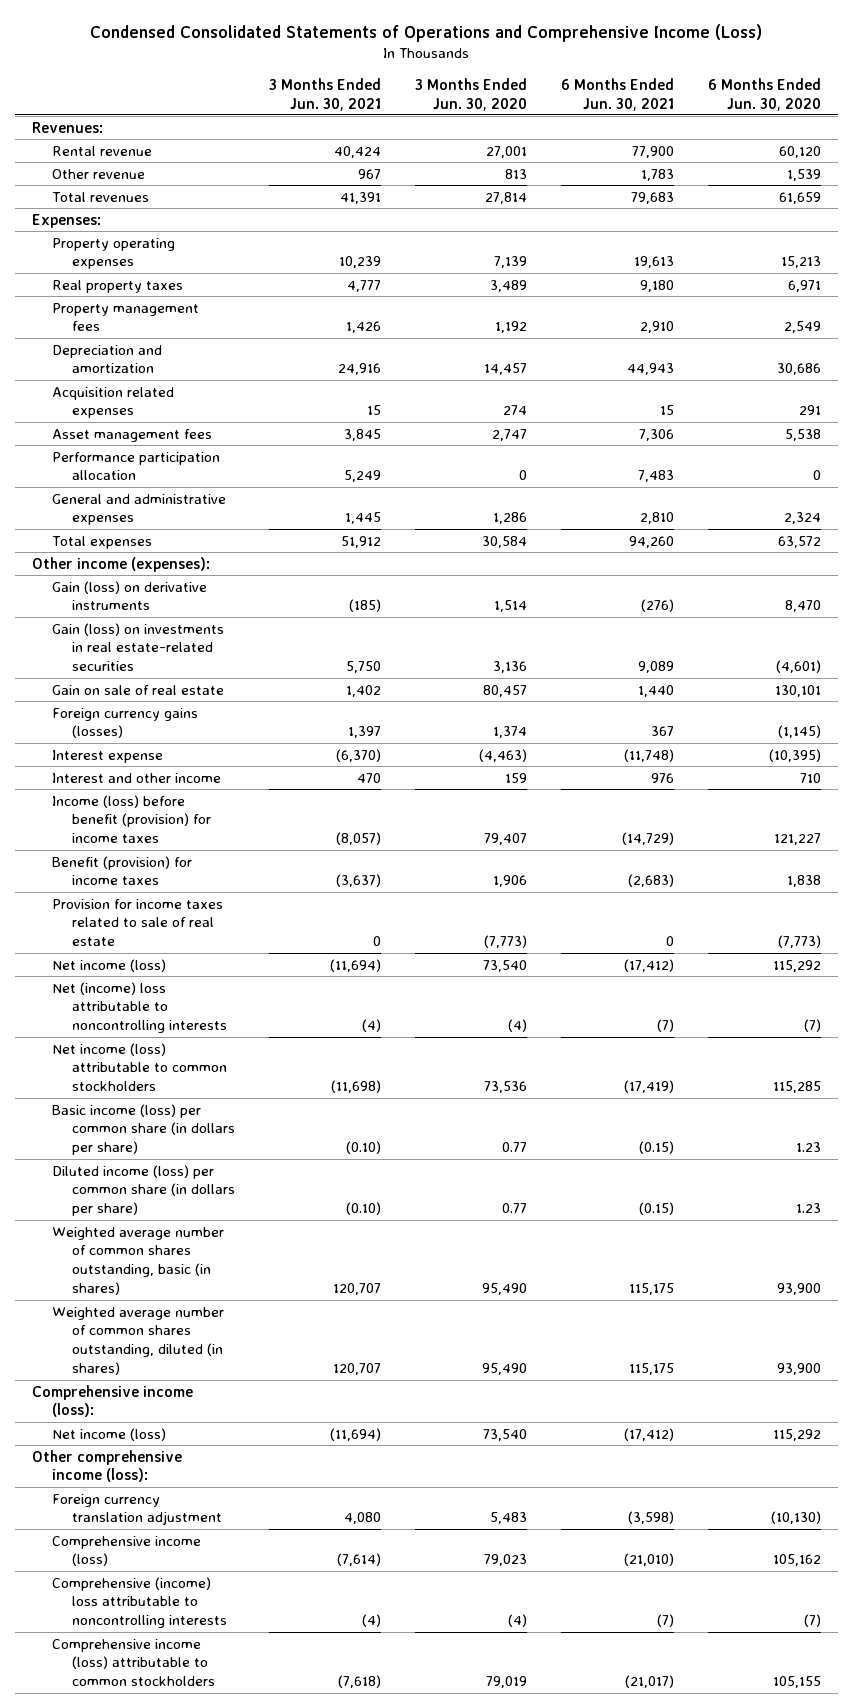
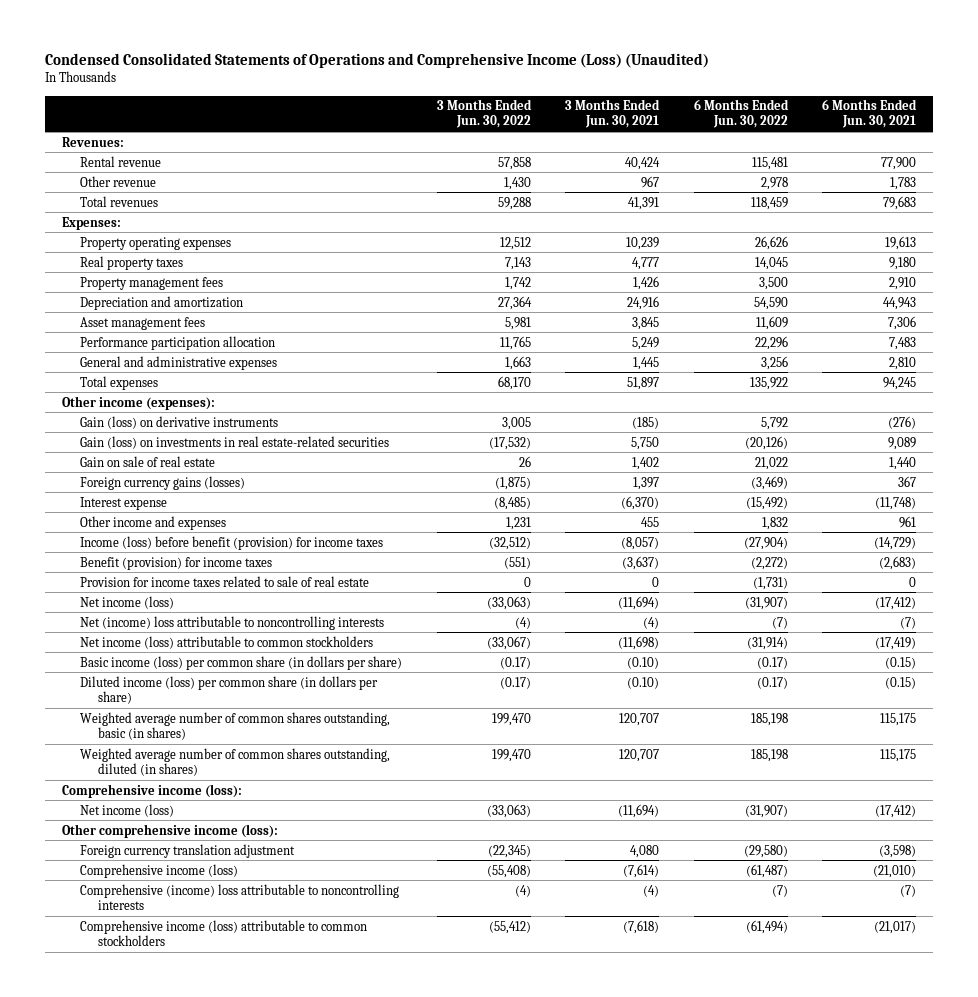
- Condensed Consolidated Statements of Operations and Comprehensive Income (Loss)
+ Condensed Consolidated Statements of Operations and Comprehensive Income (Loss) (Unaudited)
- | 3 Months Ended Jun. 30, 2021 | 3 Months Ended Jun. 30, 2020 | 6 Months Ended Jun. 30, 2021 | 6 Months Ended Jun. 30, 2020
+ | 3 Months Ended Jun. 30, 2022 | 3 Months Ended Jun. 30, 2021 | 6 Months Ended Jun. 30, 2022 | 6 Months Ended Jun. 30, 2021
- Acquisition related expenses | 15 | 274 | 15 | 291
- Total expenses | 51,912 | 30,584 | 94,260 | 63,572
+ Total expenses | 68,170 | 51,897 | 135,922 | 94,245
- Interest and other income | 470 | 159 | 976 | 710
+ Other income and expenses | 1,231 | 455 | 1,832 | 961

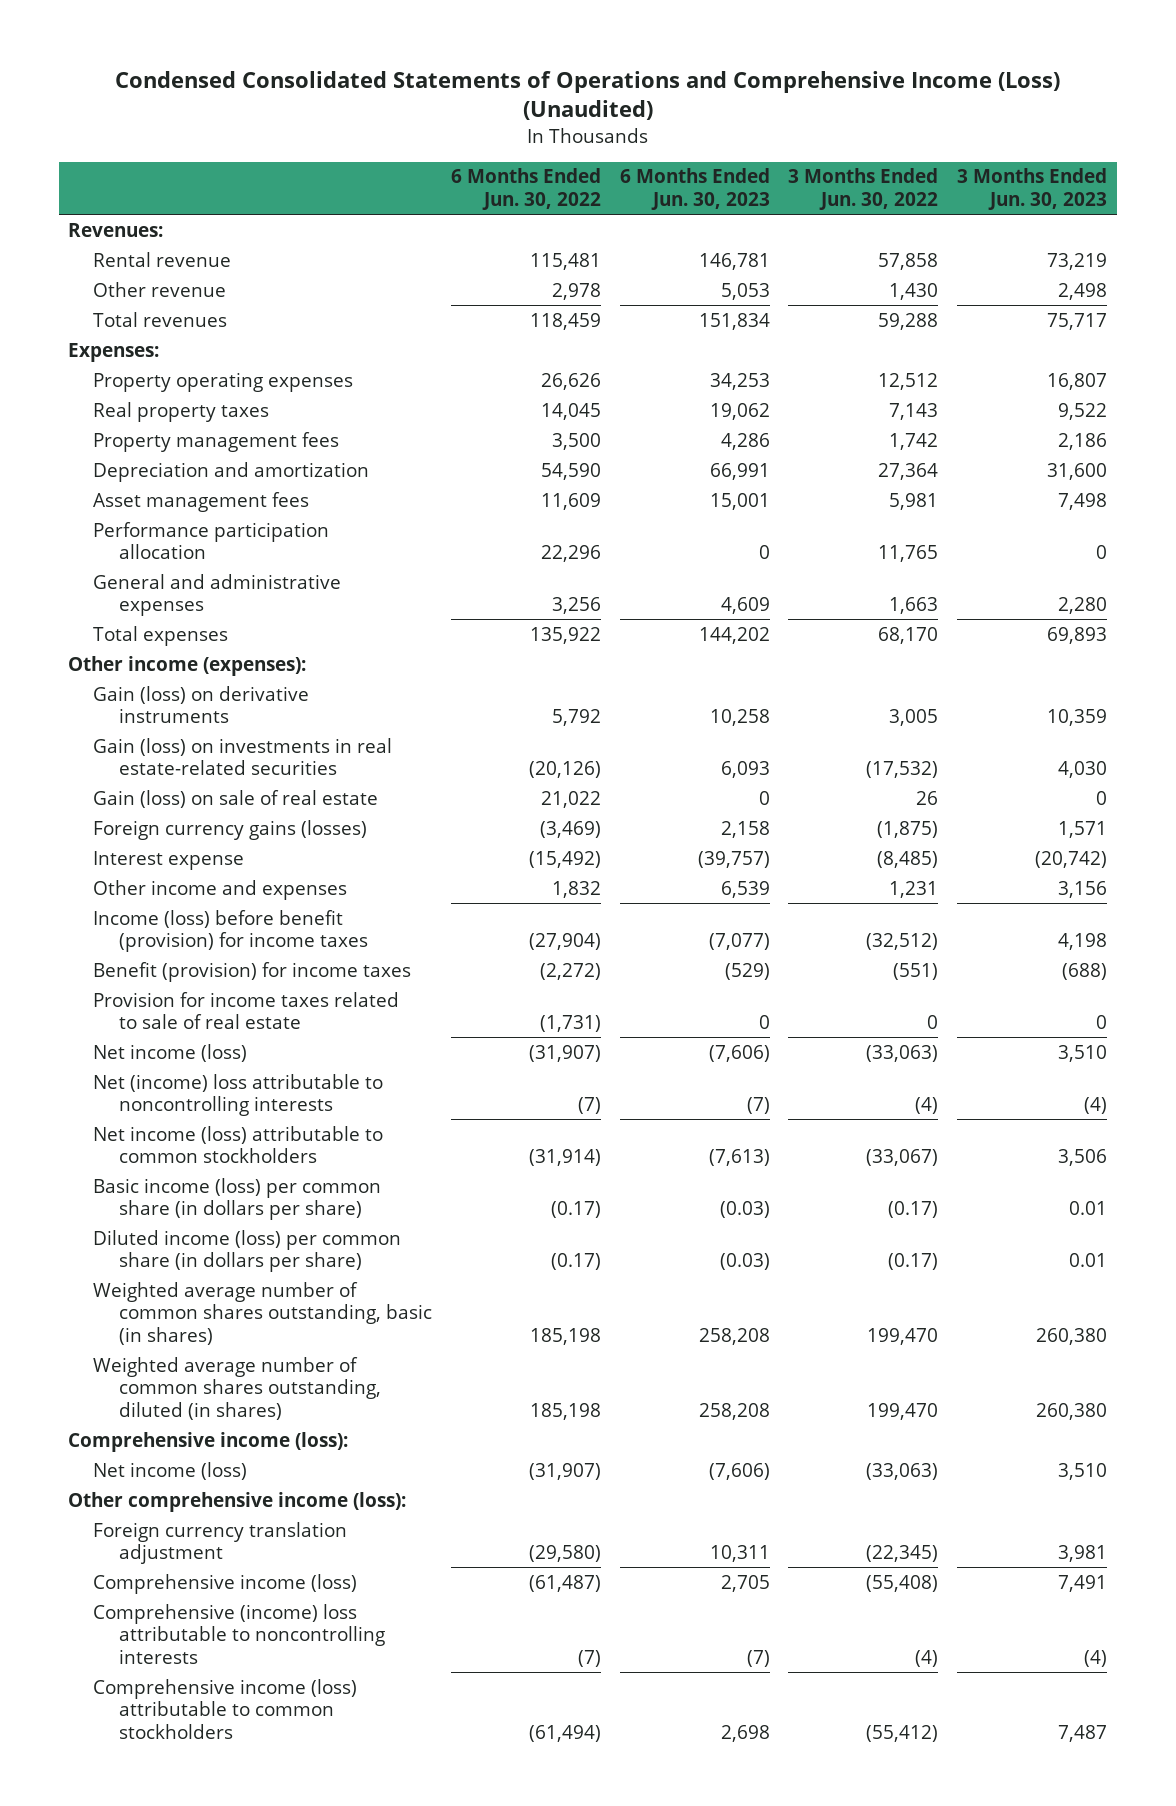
- | 3 Months Ended Jun. 30, 2022 | 3 Months Ended Jun. 30, 2021 | 6 Months Ended Jun. 30, 2022 | 6 Months Ended Jun. 30, 2021
+ | 6 Months Ended Jun. 30, 2022 | 6 Months Ended Jun. 30, 2023 | 3 Months Ended Jun. 30, 2022 | 3 Months Ended Jun. 30, 2023
- Gain on sale of real estate | 26 | 1,402 | 21,022 | 1,440
+ Gain (loss) on sale of real estate | 21,022 | 0 | 26 | 0

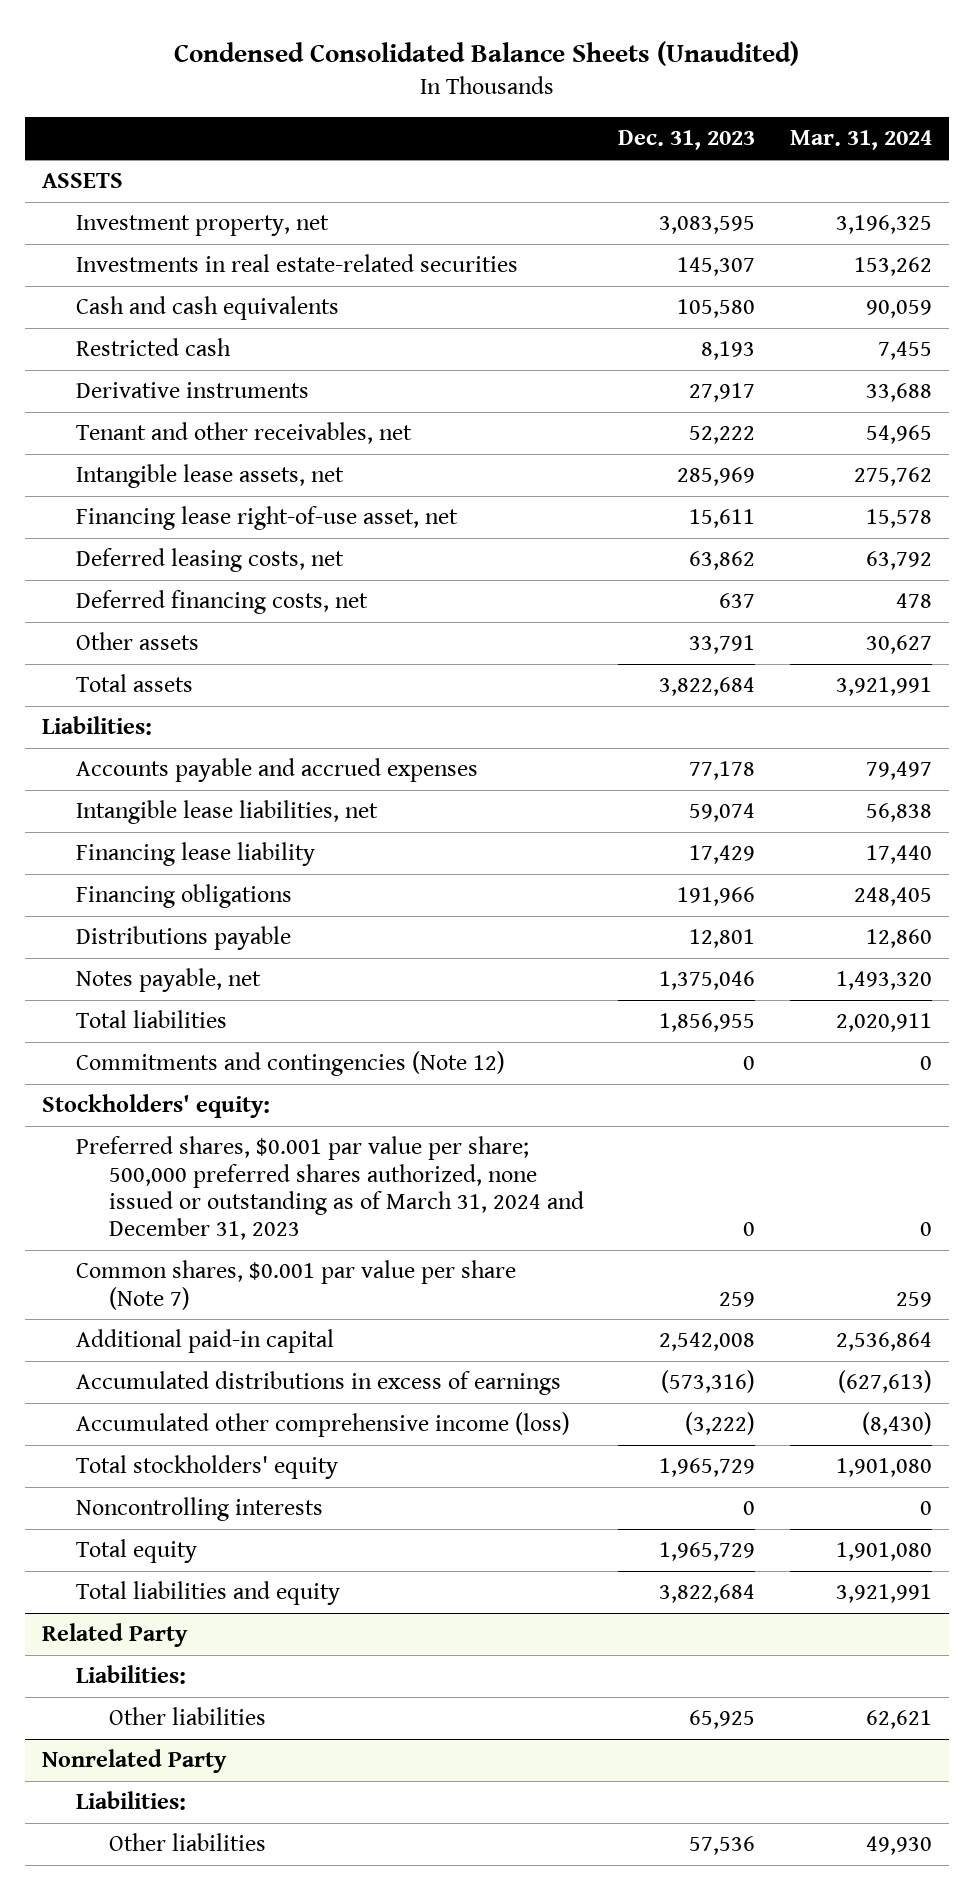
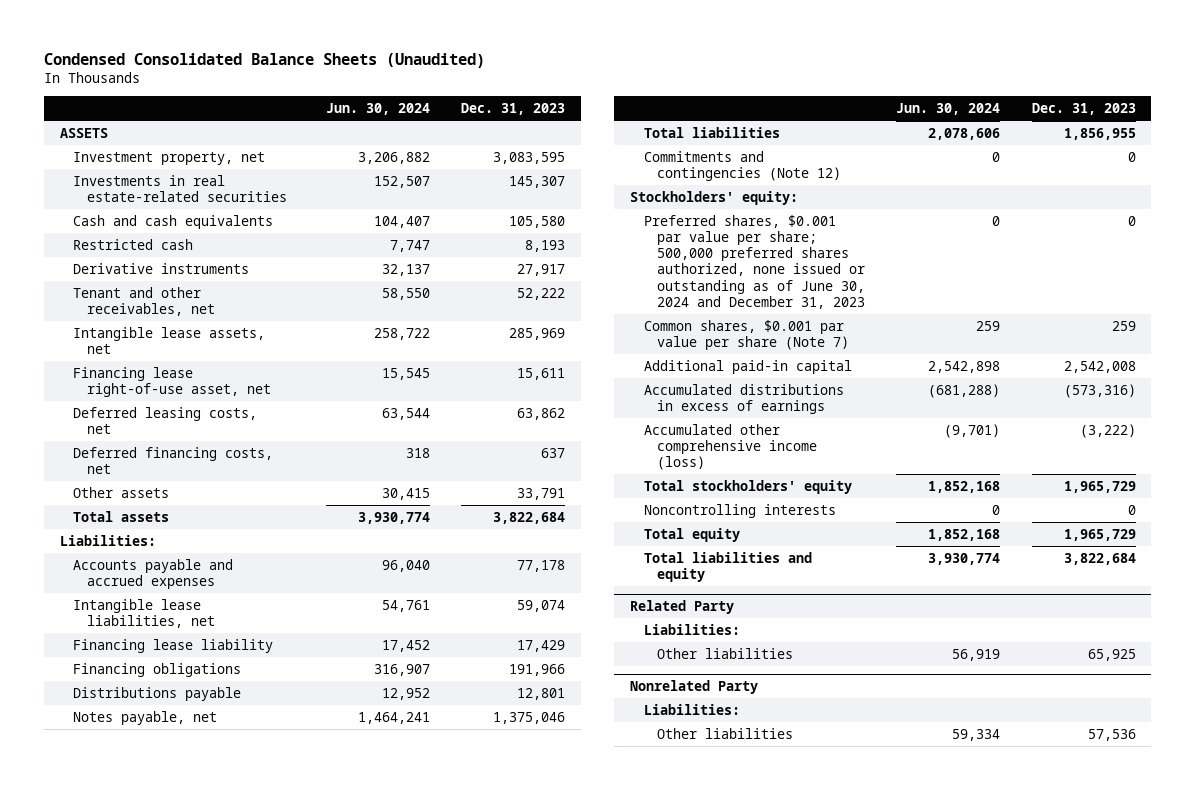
- | Dec. 31, 2023 | Mar. 31, 2024
+ | Jun. 30, 2024 | Dec. 31, 2023
- Preferred shares, $0.001 par value per share; 500,000 preferred shares authorized, none issued or outstanding as of March 31, 2024 and December 31, 2023 | 0 | 0
+ Preferred shares, $0.001 par value per share; 500,000 preferred shares authorized, none issued or outstanding as of June 30, 2024 and December 31, 2023 | 0 | 0

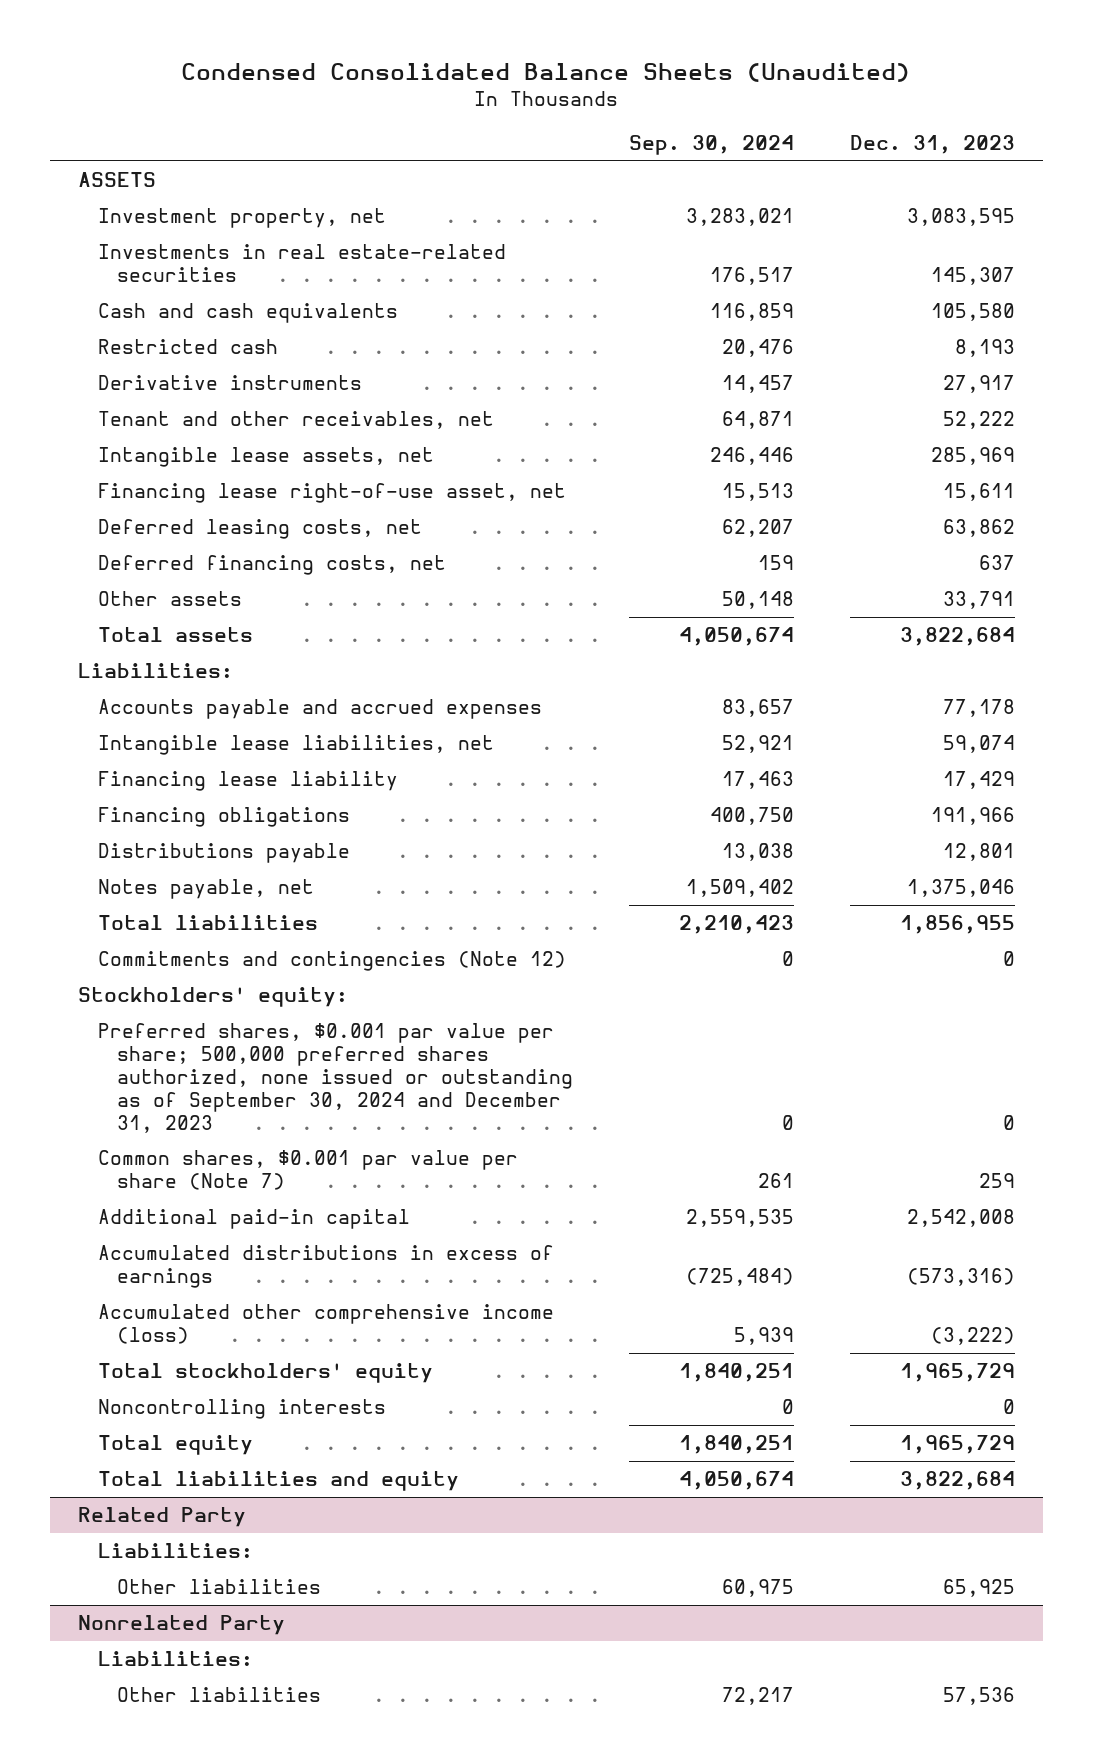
- | Jun. 30, 2024 | Dec. 31, 2023
+ | Sep. 30, 2024 | Dec. 31, 2023
- Preferred shares, $0.001 par value per share; 500,000 preferred shares authorized, none issued or outstanding as of June 30, 2024 and December 31, 2023 | 0 | 0
+ Preferred shares, $0.001 par value per share; 500,000 preferred shares authorized, none issued or outstanding as of September 30, 2024 and December 31, 2023 | 0 | 0

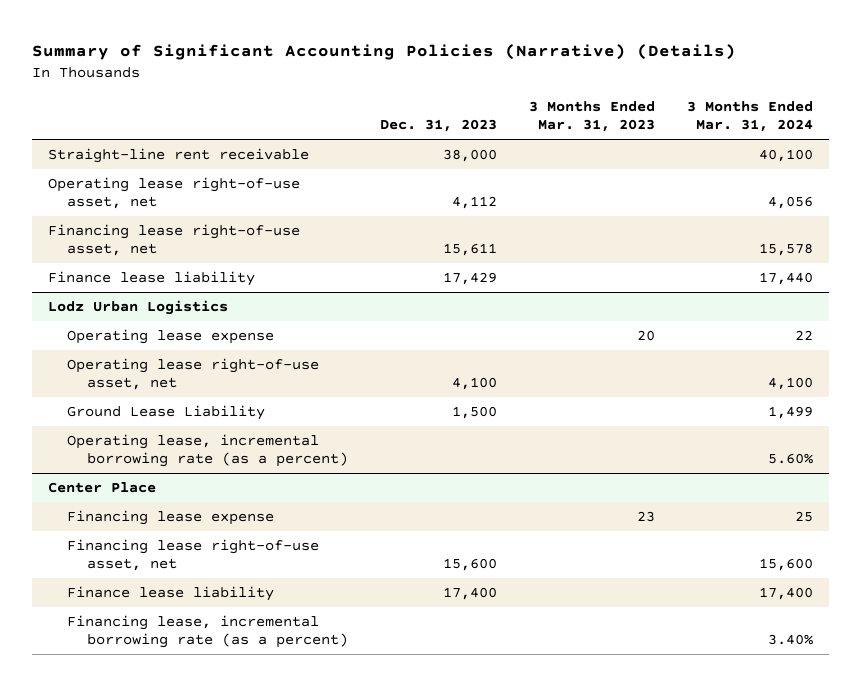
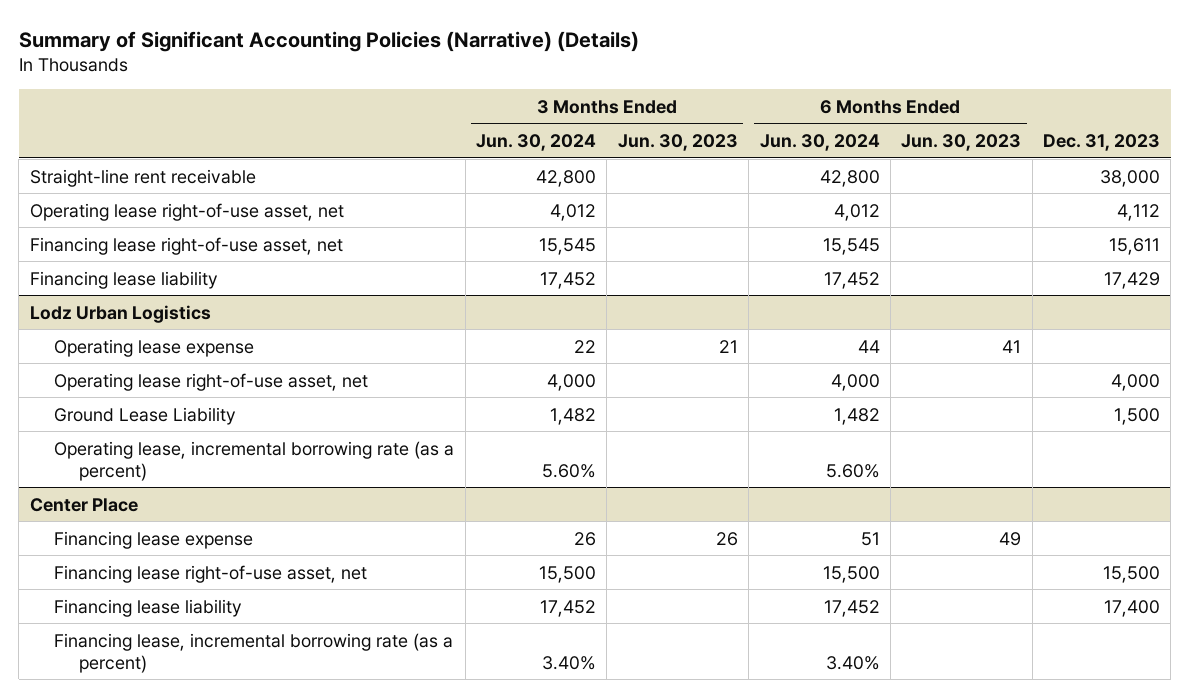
- | Dec. 31, 2023 | 3 Months Ended Mar. 31, 2023 | 3 Months Ended Mar. 31, 2024
+ | 3 Months Ended Jun. 30, 2024 | 3 Months Ended Jun. 30, 2023 | 6 Months Ended Jun. 30, 2024 | 6 Months Ended Jun. 30, 2023 | Dec. 31, 2023
- Finance lease liability | 17,429 | | 17,440
+ Financing lease liability | 17,452 | | 17,452 | | 17,429
@ Lodz Urban Logistics
- Operating lease right-of-use asset, net | 4,100 | | 4,100
+ Operating lease right-of-use asset, net | 4,000 | | 4,000 | | 4,000
@ Center Place
- Financing lease right-of-use asset, net | 15,600 | | 15,600
- Finance lease liability | 17,400 | | 17,400
+ Financing lease right-of-use asset, net | 15,500 | | 15,500 | | 15,500
+ Financing lease liability | 17,452 | | 17,452 | | 17,400

